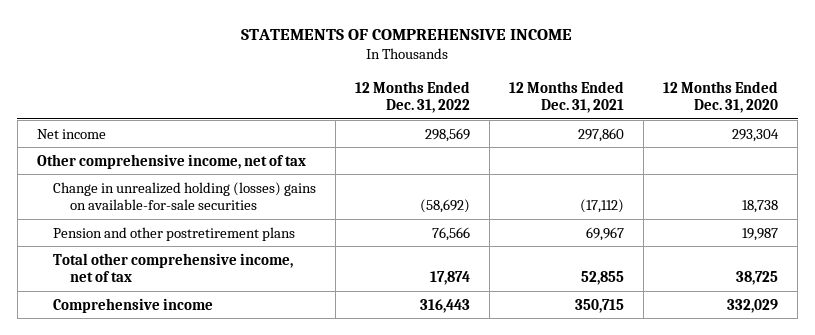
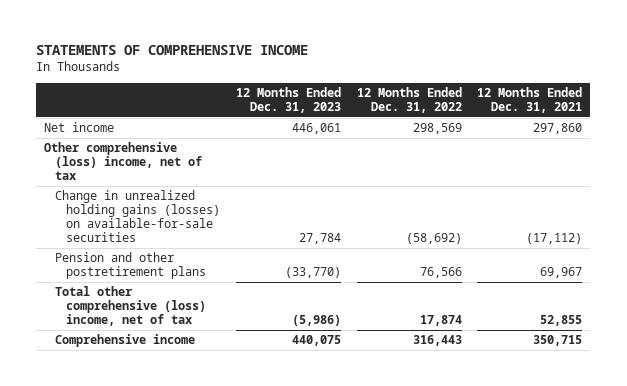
- | 12 Months Ended Dec. 31, 2022 | 12 Months Ended Dec. 31, 2021 | 12 Months Ended Dec. 31, 2020
+ | 12 Months Ended Dec. 31, 2023 | 12 Months Ended Dec. 31, 2022 | 12 Months Ended Dec. 31, 2021
- Other comprehensive income, net of tax
- Change in unrealized holding (losses) gains on available-for-sale securities | (58,692) | (17,112) | 18,738
+ Other comprehensive (loss) income, net of tax
+ Change in unrealized holding gains (losses) on available-for-sale securities | 27,784 | (58,692) | (17,112)
- Total other comprehensive income, net of tax | 17,874 | 52,855 | 38,725
+ Total other comprehensive (loss) income, net of tax | (5,986) | 17,874 | 52,855

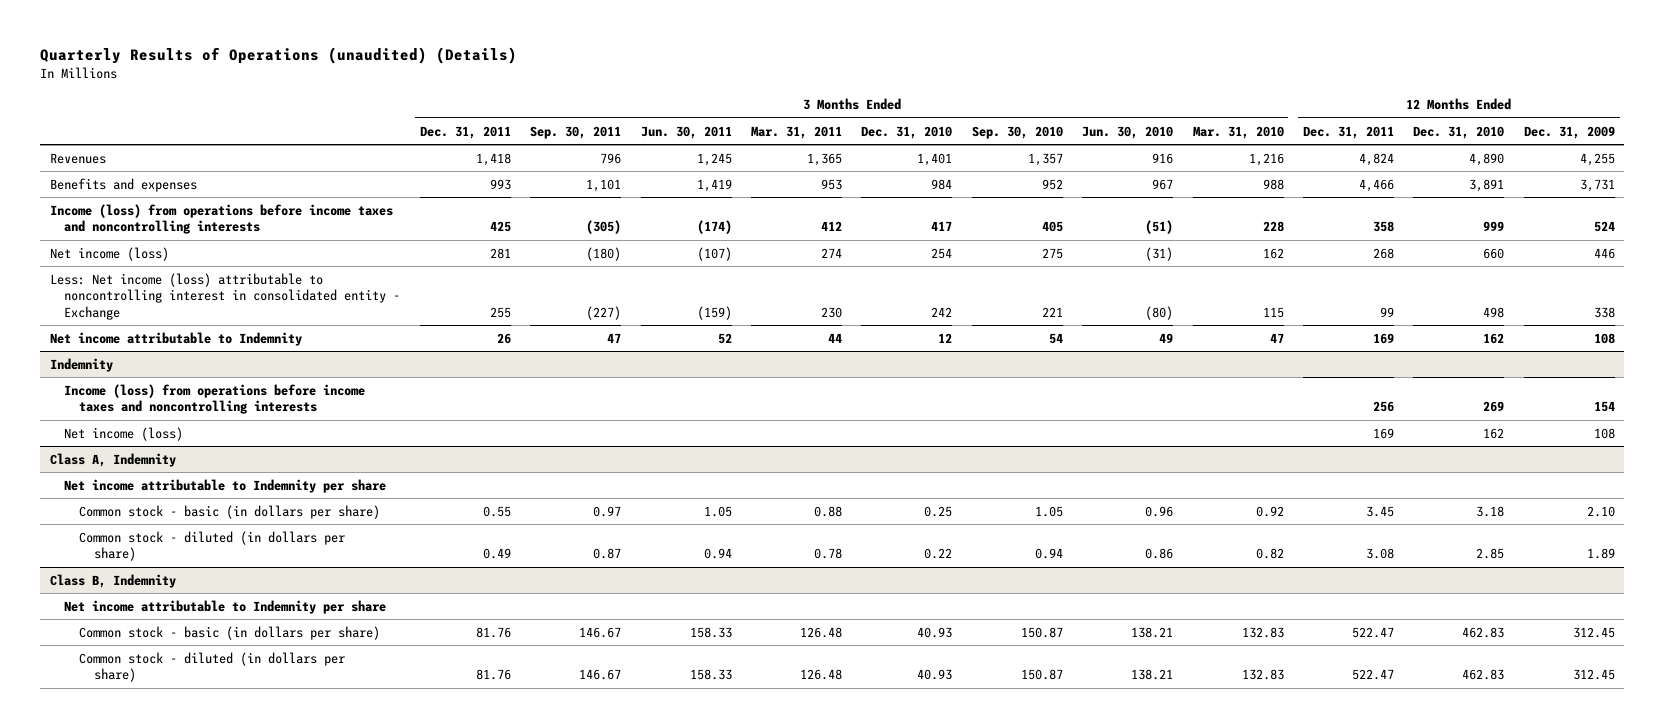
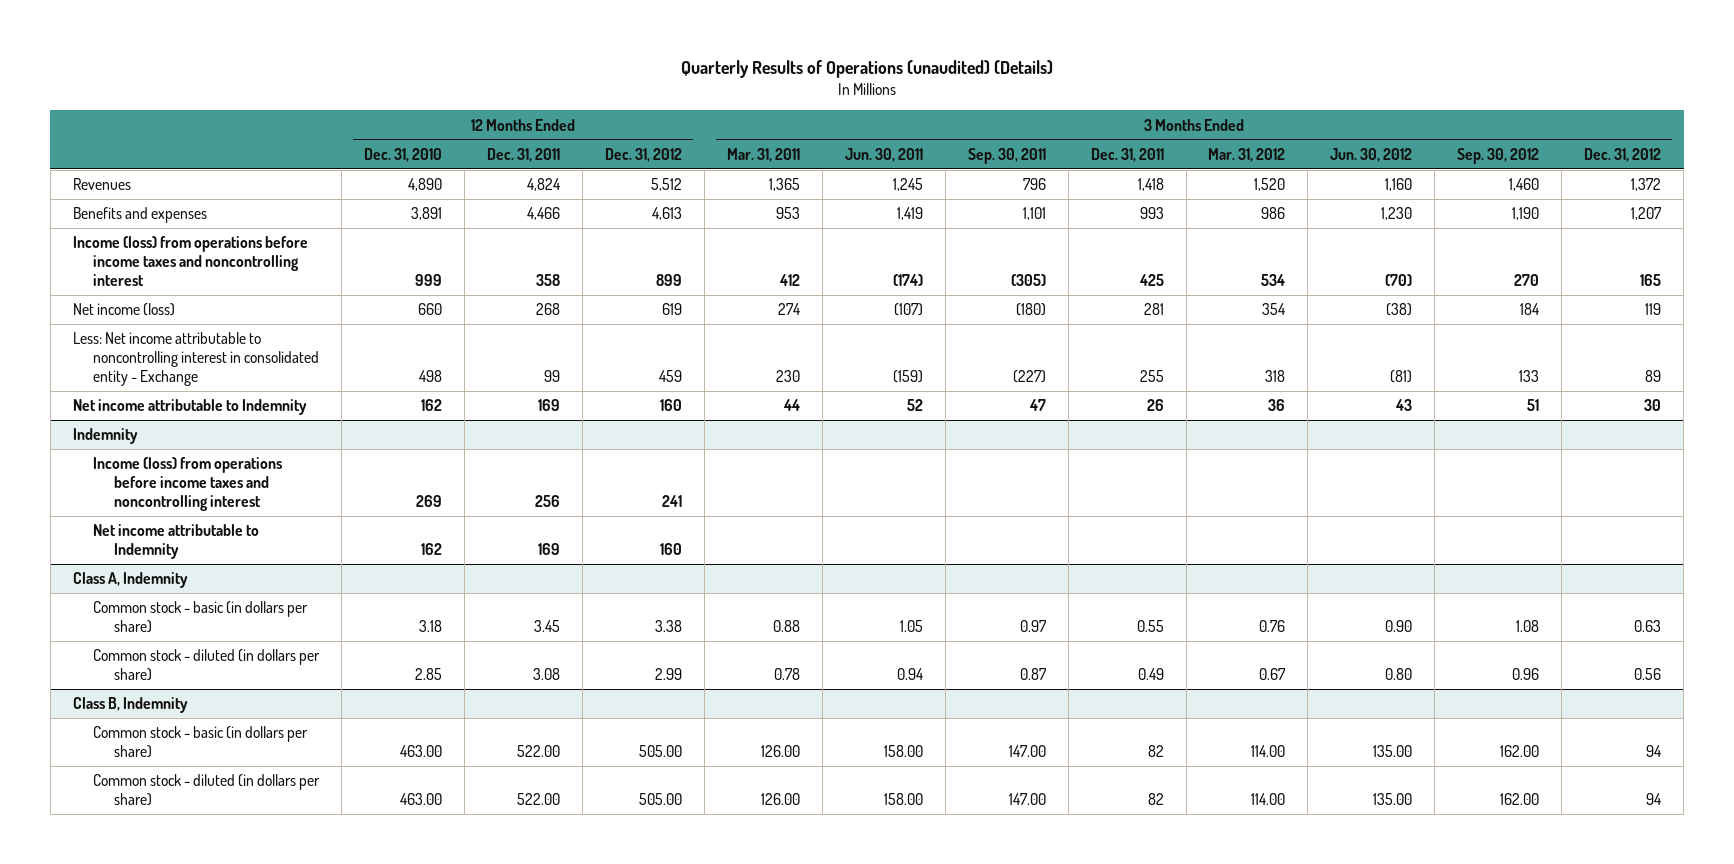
- | 3 Months Ended Dec. 31, 2011 | 3 Months Ended Sep. 30, 2011 | 3 Months Ended Jun. 30, 2011 | 3 Months Ended Mar. 31, 2011 | 3 Months Ended Dec. 31, 2010 | 3 Months Ended Sep. 30, 2010 | 3 Months Ended Jun. 30, 2010 | 3 Months Ended Mar. 31, 2010 | 12 Months Ended Dec. 31, 2011 | 12 Months Ended Dec. 31, 2010 | 12 Months Ended Dec. 31, 2009
+ | 12 Months Ended Dec. 31, 2010 | 12 Months Ended Dec. 31, 2011 | 12 Months Ended Dec. 31, 2012 | 3 Months Ended Mar. 31, 2011 | 3 Months Ended Jun. 30, 2011 | 3 Months Ended Sep. 30, 2011 | 3 Months Ended Dec. 31, 2011 | 3 Months Ended Mar. 31, 2012 | 3 Months Ended Jun. 30, 2012 | 3 Months Ended Sep. 30, 2012 | 3 Months Ended Dec. 31, 2012
- Income (loss) from operations before income taxes and noncontrolling interests | 425 | (305) | (174) | 412 | 417 | 405 | (51) | 228 | 358 | 999 | 524
+ Income (loss) from operations before income taxes and noncontrolling interest | 999 | 358 | 899 | 412 | (174) | (305) | 425 | 534 | (70) | 270 | 165
- Less: Net income (loss) attributable to noncontrolling interest in consolidated entity - Exchange | 255 | (227) | (159) | 230 | 242 | 221 | (80) | 115 | 99 | 498 | 338
+ Less: Net income attributable to noncontrolling interest in consolidated entity - Exchange | 498 | 99 | 459 | 230 | (159) | (227) | 255 | 318 | (81) | 133 | 89
@ Indemnity
- Income (loss) from operations before income taxes and noncontrolling interests | | | | | | | | | 256 | 269 | 154
- Net income (loss) | | | | | | | | | 169 | 162 | 108
+ Income (loss) from operations before income taxes and noncontrolling interest | 269 | 256 | 241 | | | | | | | |
+ Net income attributable to Indemnity | 162 | 169 | 160 | | | | | | | |
@ Class A, Indemnity
- Net income attributable to Indemnity per share
@ Class B, Indemnity
- Net income attributable to Indemnity per share
- Common stock - basic (in dollars per share) | 81.76 | 146.67 | 158.33 | 126.48 | 40.93 | 150.87 | 138.21 | 132.83 | 522.47 | 462.83 | 312.45
- Common stock - diluted (in dollars per share) | 81.76 | 146.67 | 158.33 | 126.48 | 40.93 | 150.87 | 138.21 | 132.83 | 522.47 | 462.83 | 312.45
+ Common stock - basic (in dollars per share) | 463.00 | 522.00 | 505.00 | 126.00 | 158.00 | 147.00 | 82 | 114.00 | 135.00 | 162.00 | 94
+ Common stock - diluted (in dollars per share) | 463.00 | 522.00 | 505.00 | 126.00 | 158.00 | 147.00 | 82 | 114.00 | 135.00 | 162.00 | 94

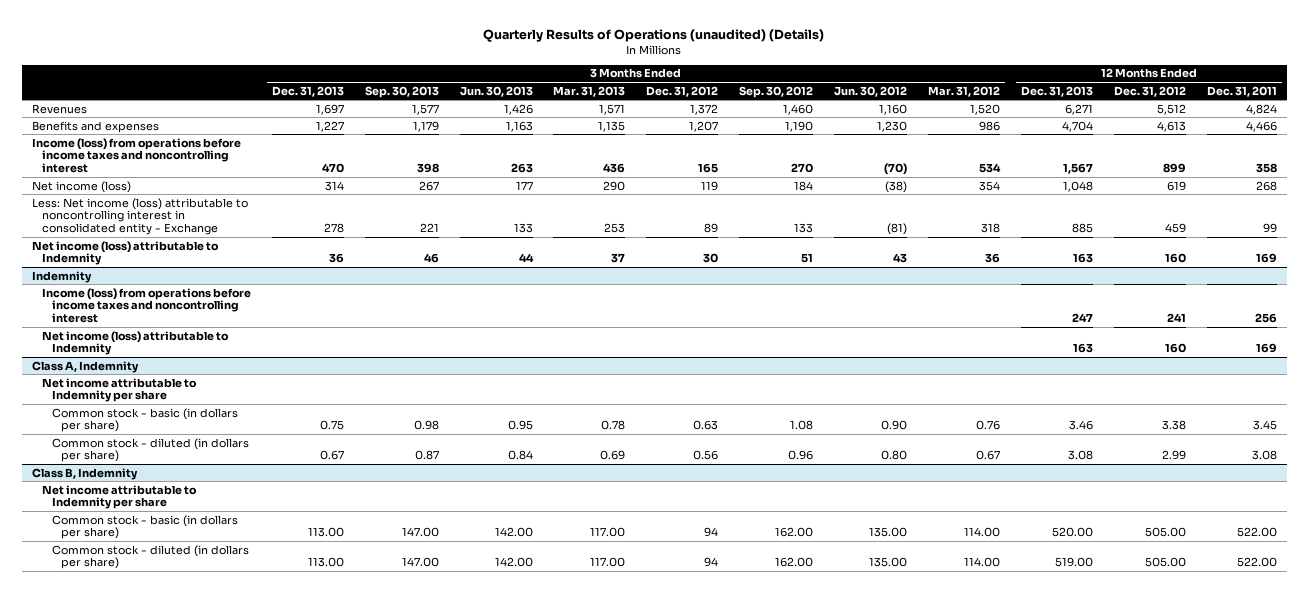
- | 12 Months Ended Dec. 31, 2010 | 12 Months Ended Dec. 31, 2011 | 12 Months Ended Dec. 31, 2012 | 3 Months Ended Mar. 31, 2011 | 3 Months Ended Jun. 30, 2011 | 3 Months Ended Sep. 30, 2011 | 3 Months Ended Dec. 31, 2011 | 3 Months Ended Mar. 31, 2012 | 3 Months Ended Jun. 30, 2012 | 3 Months Ended Sep. 30, 2012 | 3 Months Ended Dec. 31, 2012
+ | 3 Months Ended Dec. 31, 2013 | 3 Months Ended Sep. 30, 2013 | 3 Months Ended Jun. 30, 2013 | 3 Months Ended Mar. 31, 2013 | 3 Months Ended Dec. 31, 2012 | 3 Months Ended Sep. 30, 2012 | 3 Months Ended Jun. 30, 2012 | 3 Months Ended Mar. 31, 2012 | 12 Months Ended Dec. 31, 2013 | 12 Months Ended Dec. 31, 2012 | 12 Months Ended Dec. 31, 2011
- Less: Net income attributable to noncontrolling interest in consolidated entity - Exchange | 498 | 99 | 459 | 230 | (159) | (227) | 255 | 318 | (81) | 133 | 89
- Net income attributable to Indemnity | 162 | 169 | 160 | 44 | 52 | 47 | 26 | 36 | 43 | 51 | 30
+ Less: Net income (loss) attributable to noncontrolling interest in consolidated entity - Exchange | 278 | 221 | 133 | 253 | 89 | 133 | (81) | 318 | 885 | 459 | 99
+ Net income (loss) attributable to Indemnity | 36 | 46 | 44 | 37 | 30 | 51 | 43 | 36 | 163 | 160 | 169
@ Indemnity
- Net income attributable to Indemnity | 162 | 169 | 160 | | | | | | | |
+ Net income (loss) attributable to Indemnity | | | | | | | | | 163 | 160 | 169
@ Class A, Indemnity
+ Net income attributable to Indemnity per share
@ Class B, Indemnity
+ Net income attributable to Indemnity per share

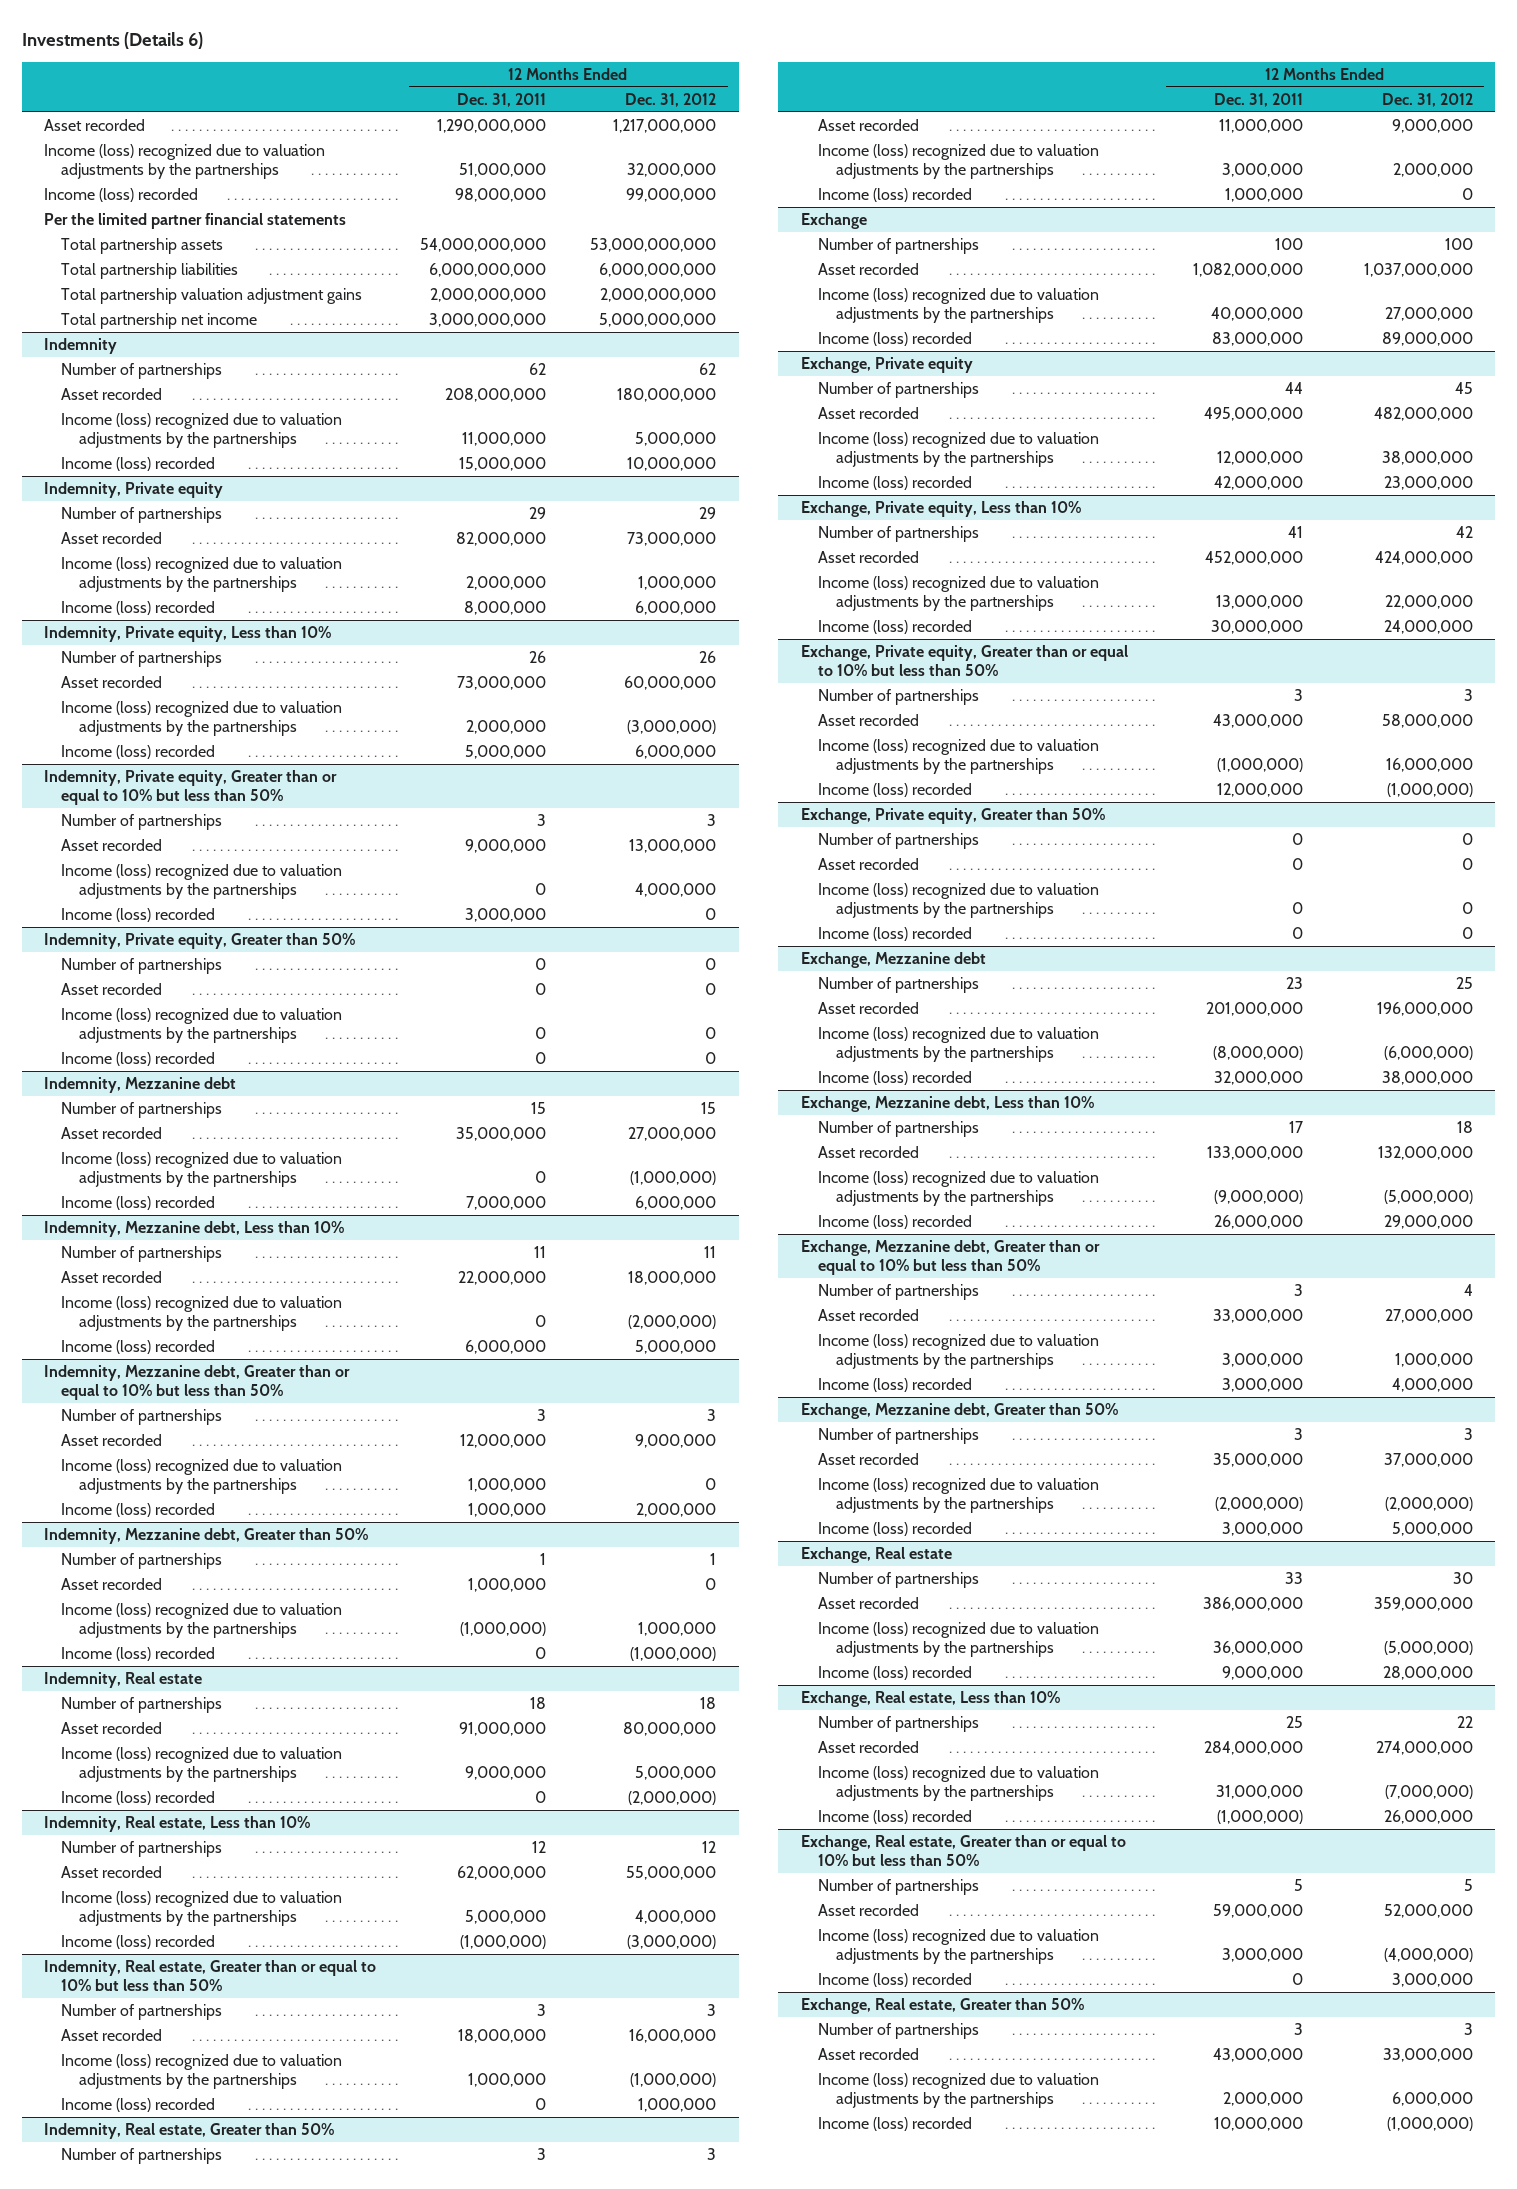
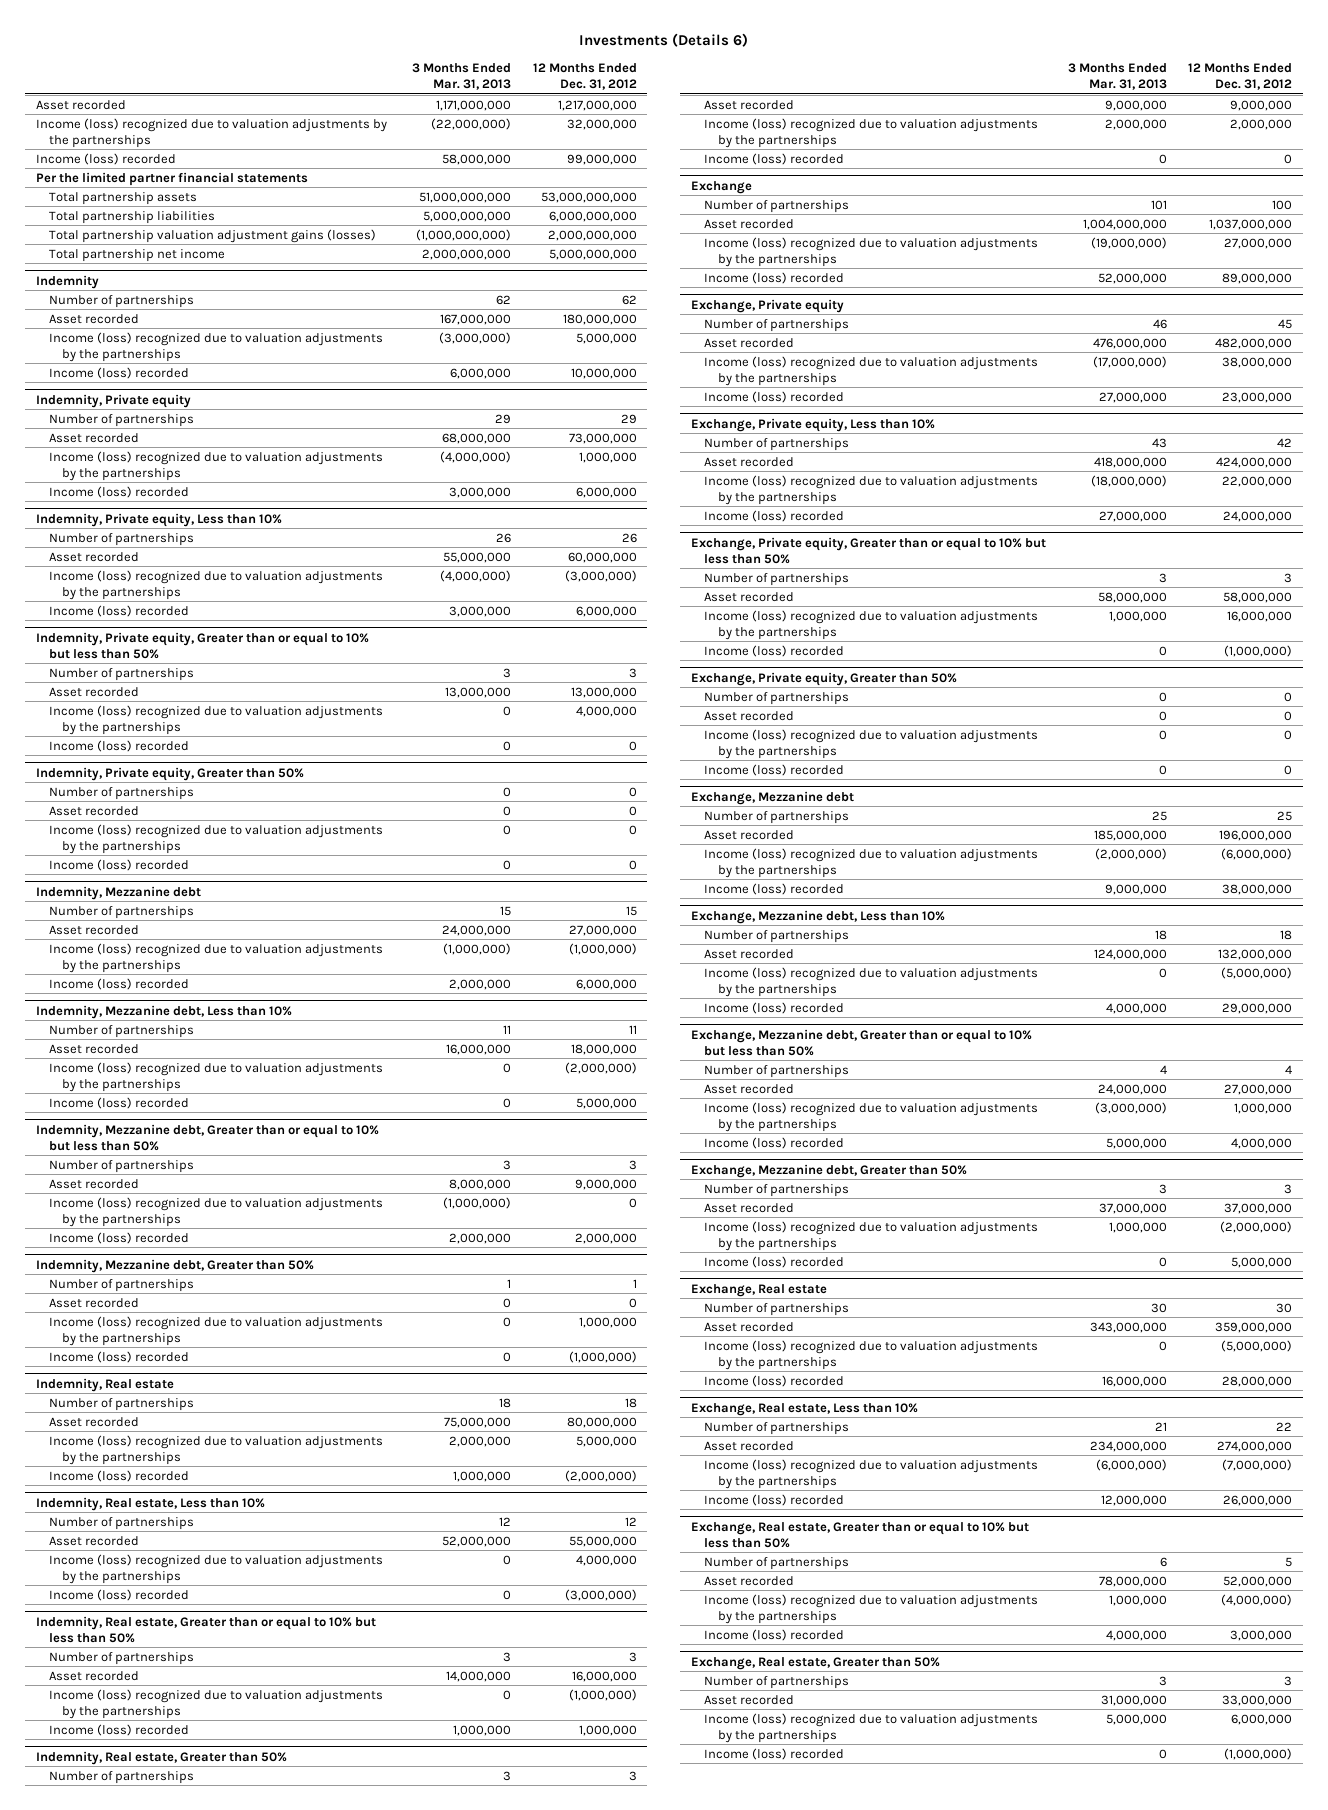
- | 12 Months Ended Dec. 31, 2011 | 12 Months Ended Dec. 31, 2012
+ | 3 Months Ended Mar. 31, 2013 | 12 Months Ended Dec. 31, 2012
- Total partnership valuation adjustment gains | 2,000,000,000 | 2,000,000,000
+ Total partnership valuation adjustment gains (losses) | (1,000,000,000) | 2,000,000,000

